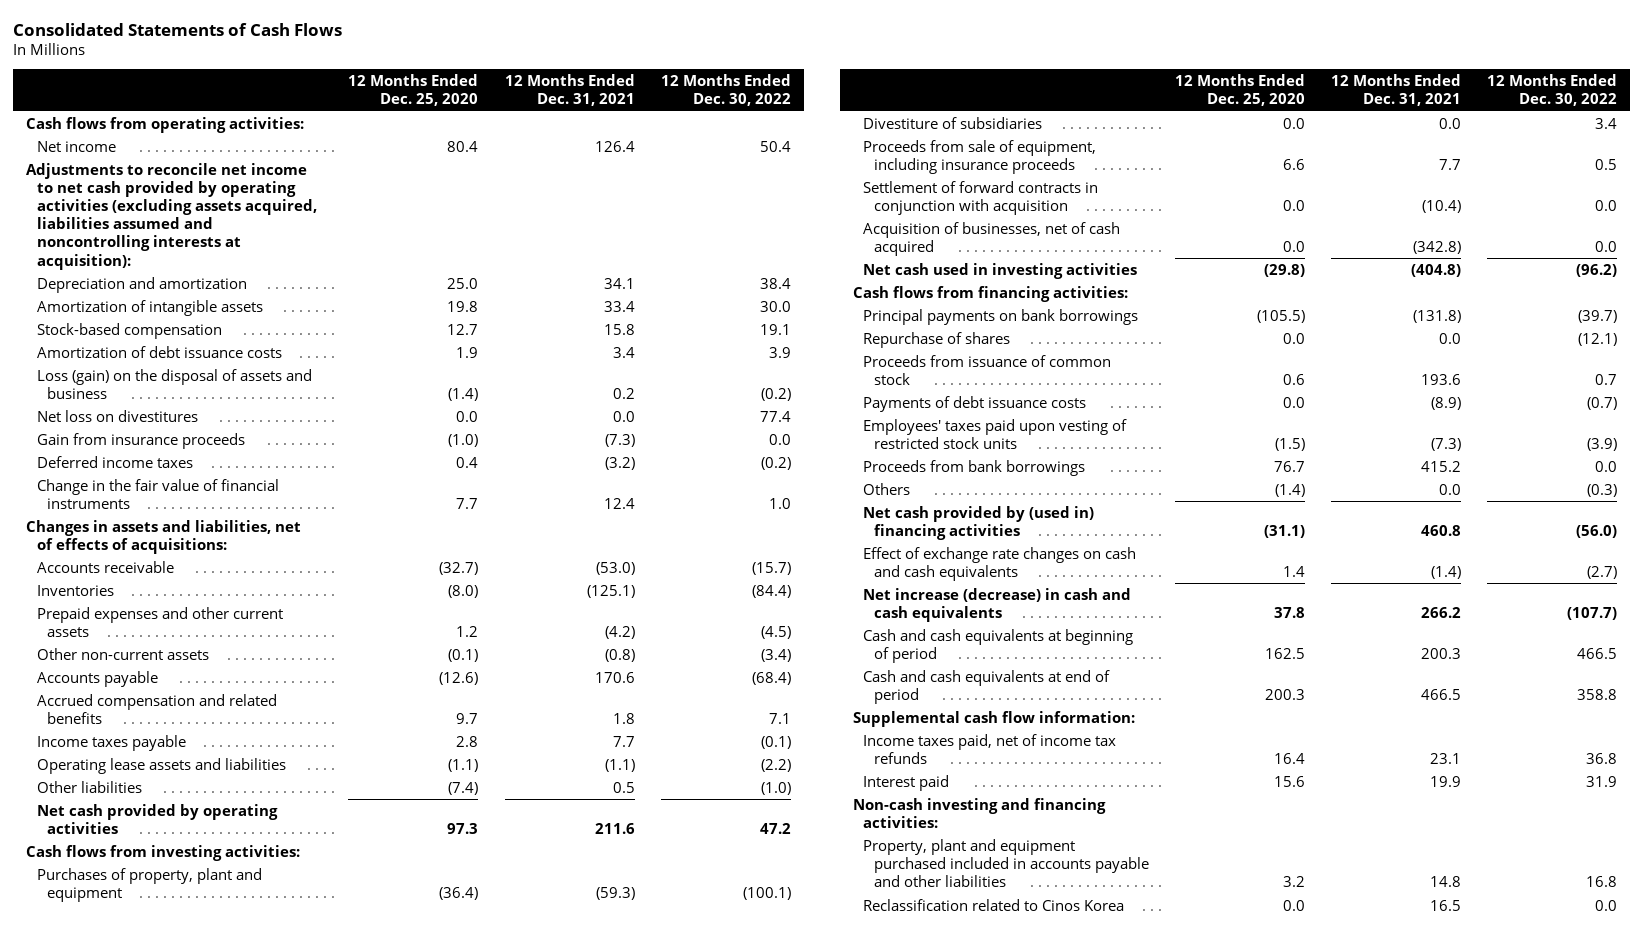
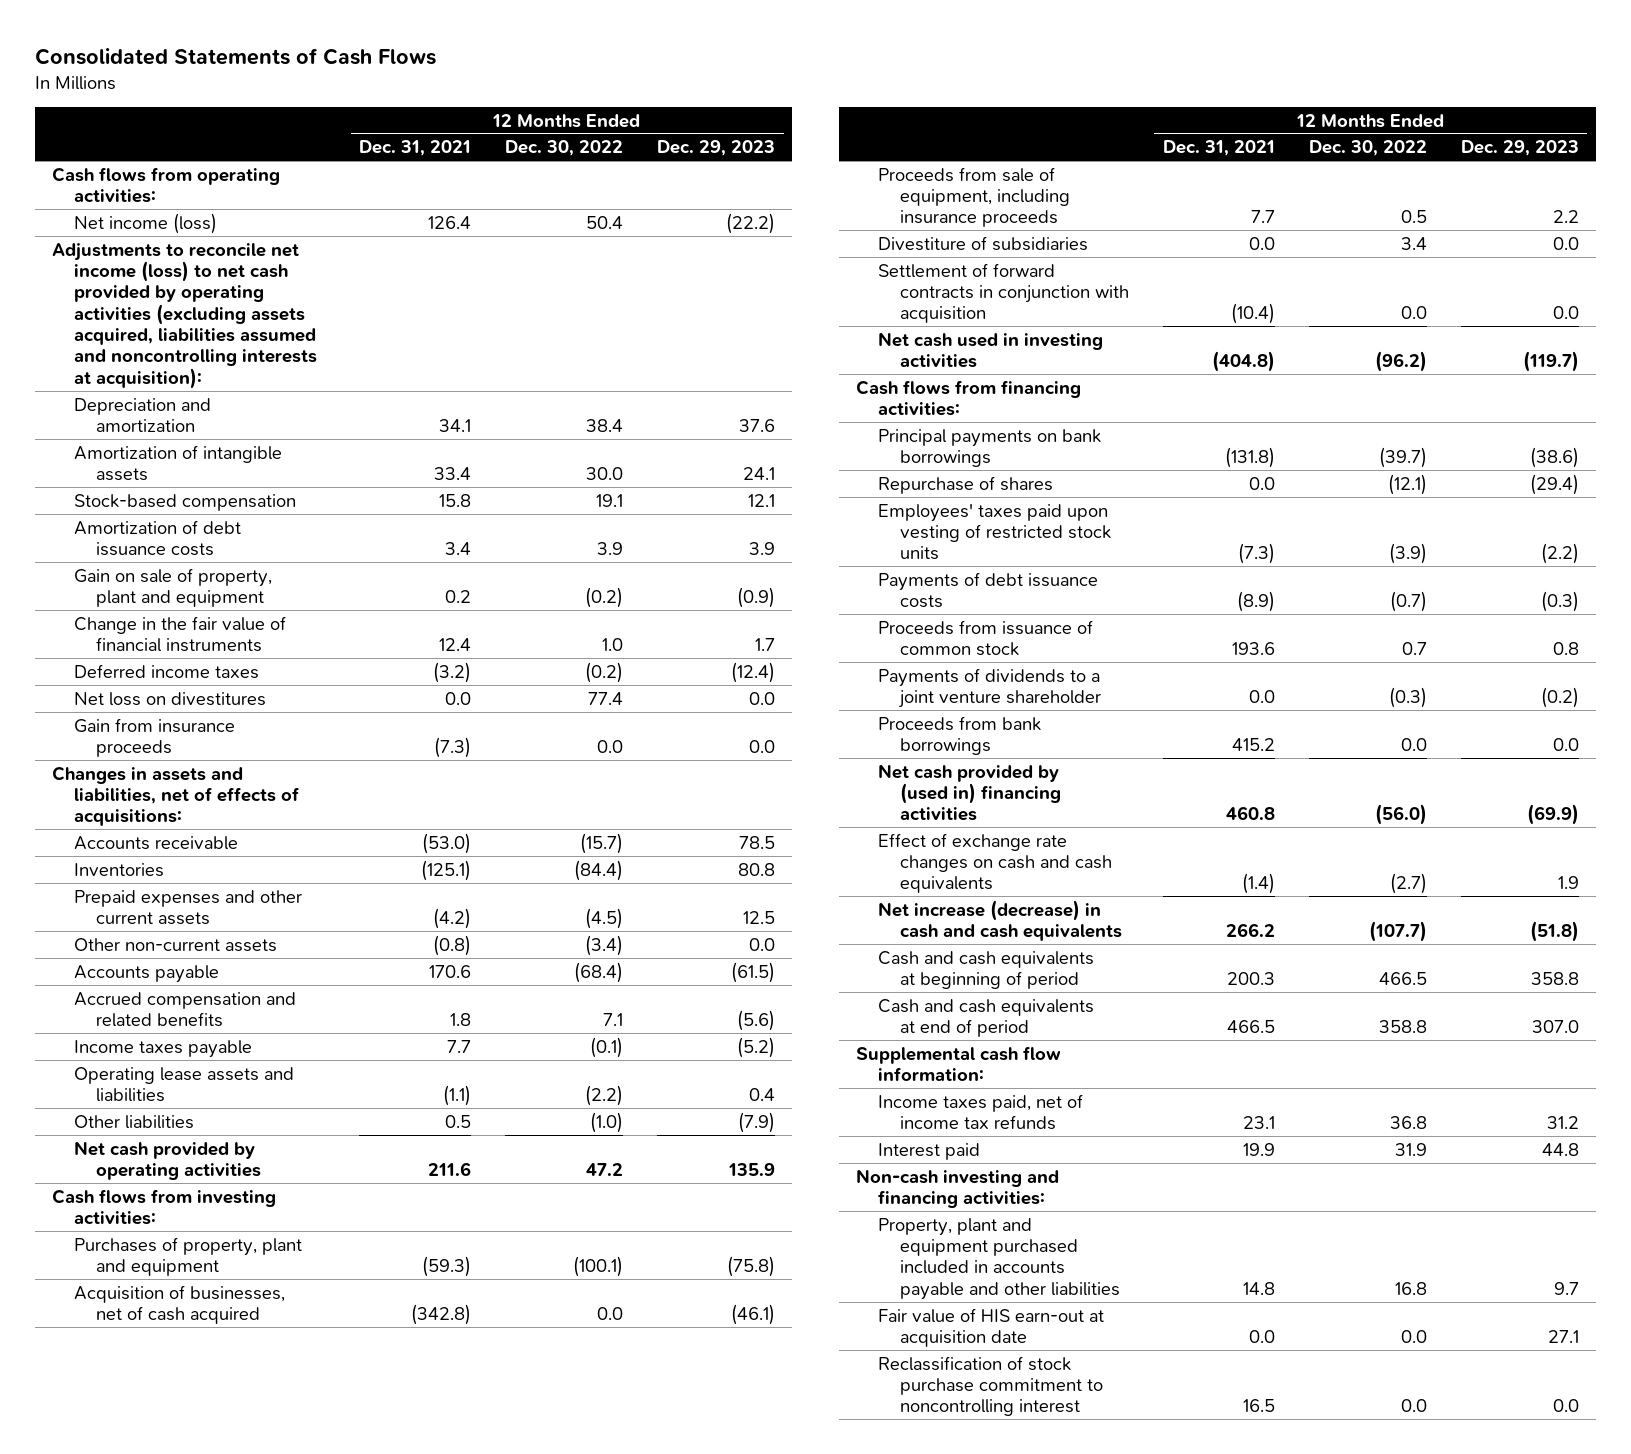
- | 12 Months Ended Dec. 25, 2020 | 12 Months Ended Dec. 31, 2021 | 12 Months Ended Dec. 30, 2022
+ | 12 Months Ended Dec. 31, 2021 | 12 Months Ended Dec. 30, 2022 | 12 Months Ended Dec. 29, 2023
- Net income | 80.4 | 126.4 | 50.4
- Adjustments to reconcile net income to net cash provided by operating activities (excluding assets acquired, liabilities assumed and noncontrolling interests at acquisition):
+ Net income (loss) | 126.4 | 50.4 | (22.2)
+ Adjustments to reconcile net income (loss) to net cash provided by operating activities (excluding assets acquired, liabilities assumed and noncontrolling interests at acquisition):
- Loss (gain) on the disposal of assets and business | (1.4) | 0.2 | (0.2)
+ Gain on sale of property, plant and equipment | 0.2 | (0.2) | (0.9)
moved up: Change in the fair value of financial instruments | 12.4 | 1.0 | 1.7
moved up: Deferred income taxes | (3.2) | (0.2) | (12.4)
moved up: Acquisition of businesses, net of cash acquired | (342.8) | 0.0 | (46.1)
moved down: Divestiture of subsidiaries | 0.0 | 3.4 | 0.0
moved down: Payments of debt issuance costs | (8.9) | (0.7) | (0.3)
moved down: Proceeds from issuance of common stock | 193.6 | 0.7 | 0.8
+ Payments of dividends to a joint venture shareholder | 0.0 | (0.3) | (0.2)
- Others | (1.4) | 0.0 | (0.3)
- Reclassification related to Cinos Korea | 0.0 | 16.5 | 0.0
+ Fair value of HIS earn-out at acquisition date | 0.0 | 0.0 | 27.1
+ Reclassification of stock purchase commitment to noncontrolling interest | 16.5 | 0.0 | 0.0

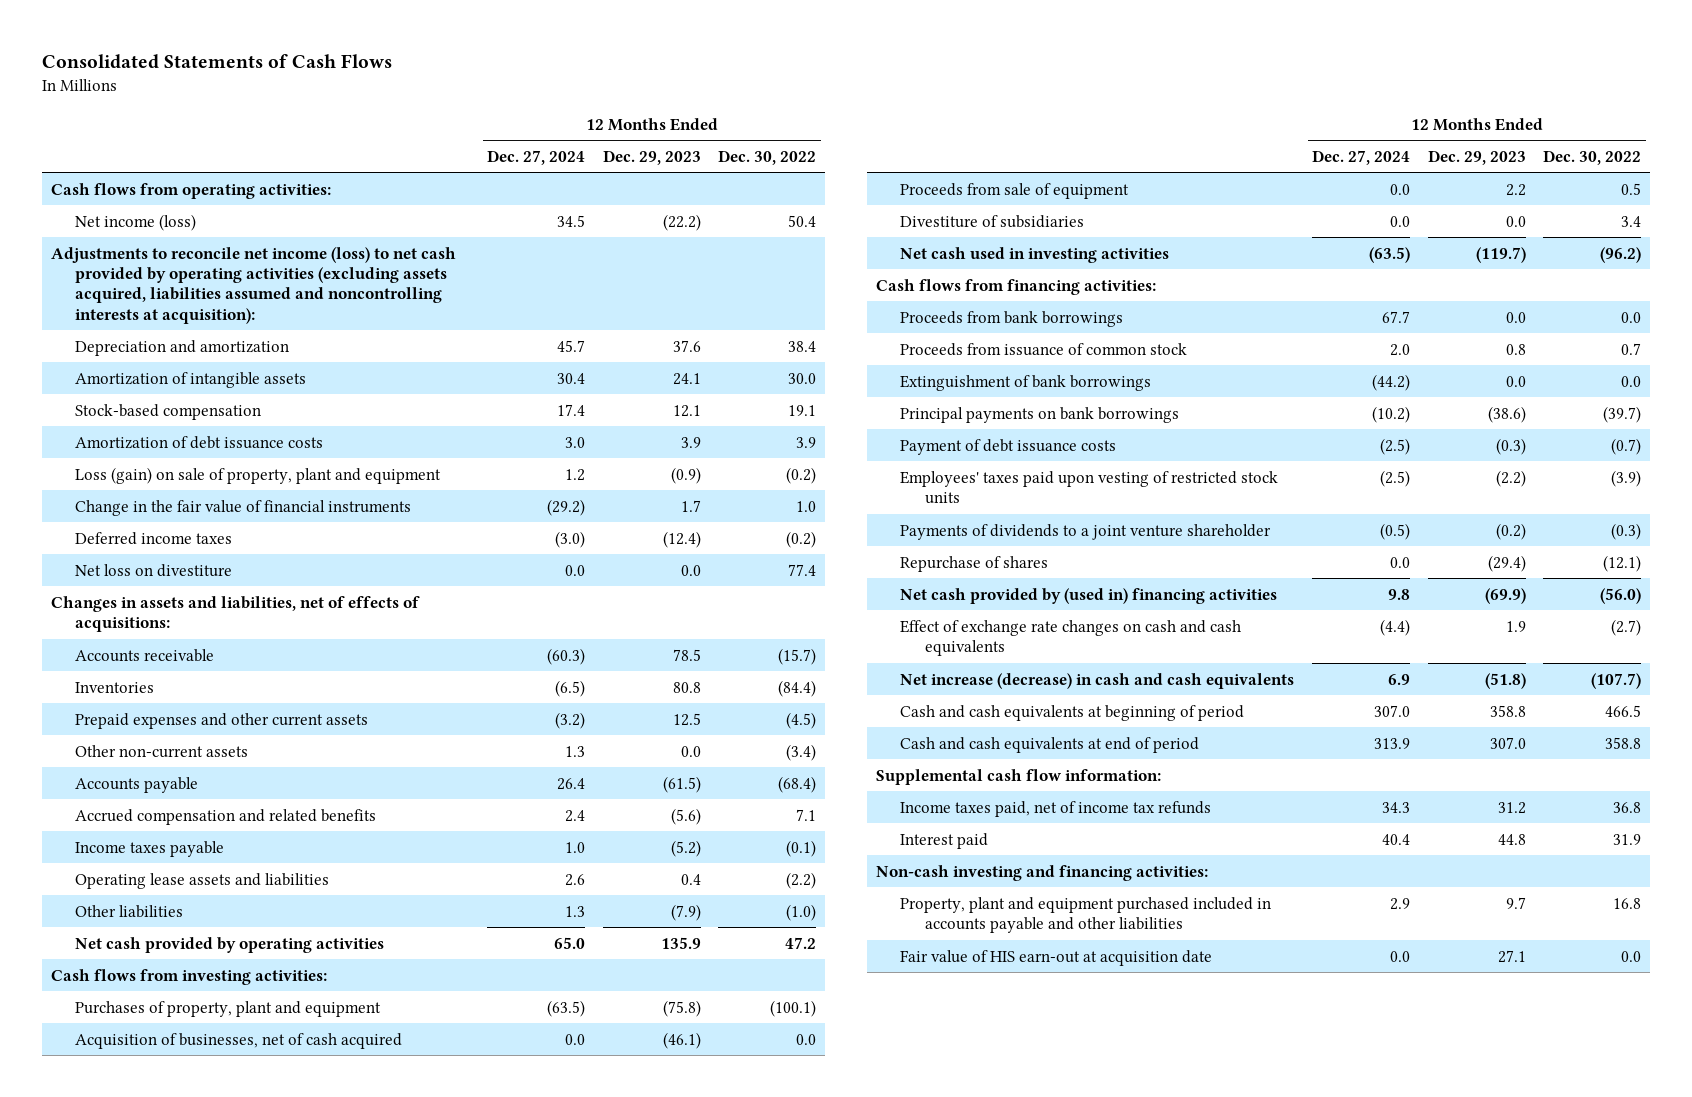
- | 12 Months Ended Dec. 31, 2021 | 12 Months Ended Dec. 30, 2022 | 12 Months Ended Dec. 29, 2023
+ | 12 Months Ended Dec. 27, 2024 | 12 Months Ended Dec. 29, 2023 | 12 Months Ended Dec. 30, 2022
- Gain on sale of property, plant and equipment | 0.2 | (0.2) | (0.9)
+ Loss (gain) on sale of property, plant and equipment | 1.2 | (0.9) | (0.2)
- Net loss on divestitures | 0.0 | 77.4 | 0.0
- Gain from insurance proceeds | (7.3) | 0.0 | 0.0
+ Net loss on divestiture | 0.0 | 0.0 | 77.4
- Proceeds from sale of equipment, including insurance proceeds | 7.7 | 0.5 | 2.2
+ Proceeds from sale of equipment | 0.0 | 2.2 | 0.5
- Settlement of forward contracts in conjunction with acquisition | (10.4) | 0.0 | 0.0
moved up: Proceeds from bank borrowings | 67.7 | 0.0 | 0.0
moved up: Proceeds from issuance of common stock | 2.0 | 0.8 | 0.7
+ Extinguishment of bank borrowings | (44.2) | 0.0 | 0.0
+ Payment of debt issuance costs | (2.5) | (0.3) | (0.7)
- Payments of debt issuance costs | (8.9) | (0.7) | (0.3)
moved down: Repurchase of shares | 0.0 | (29.4) | (12.1)
- Reclassification of stock purchase commitment to noncontrolling interest | 16.5 | 0.0 | 0.0

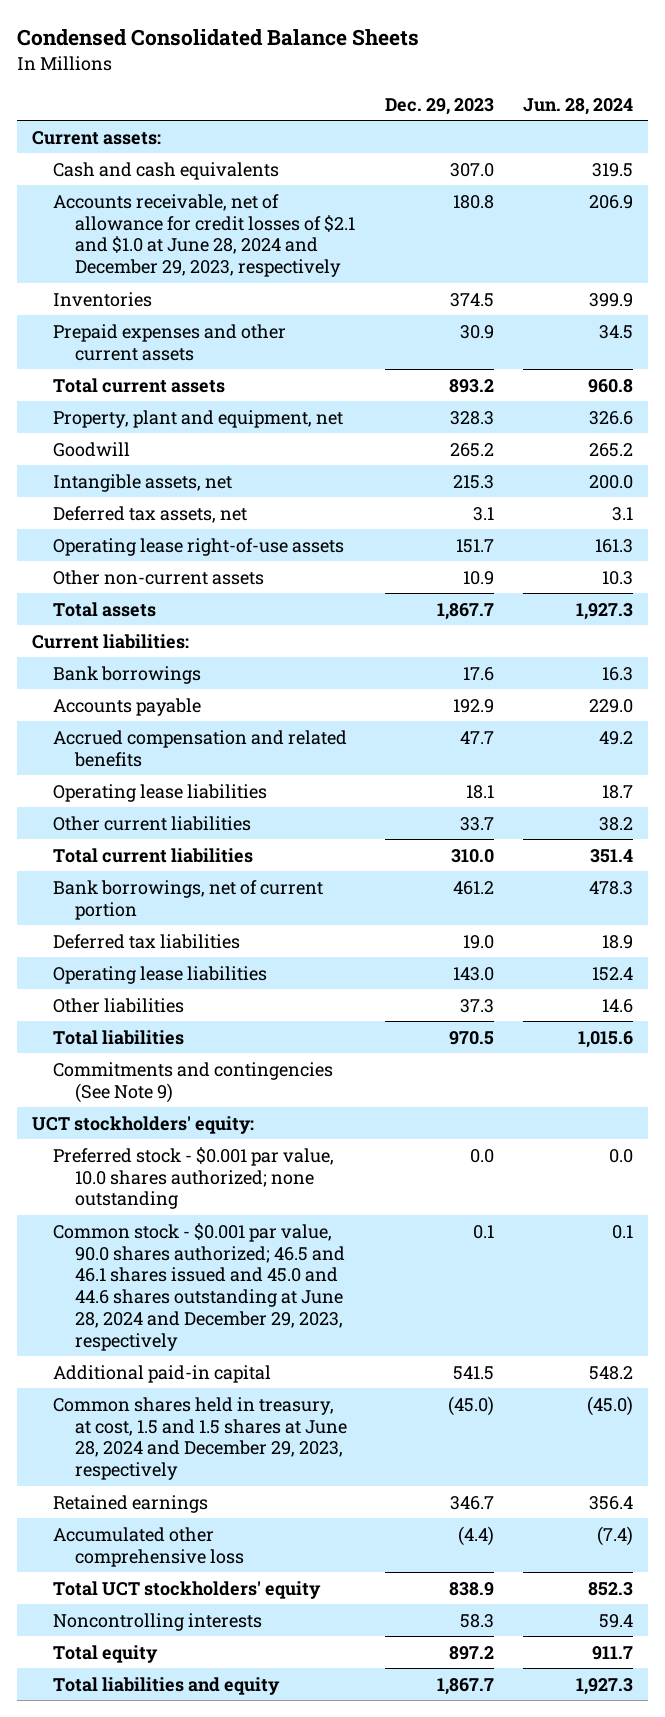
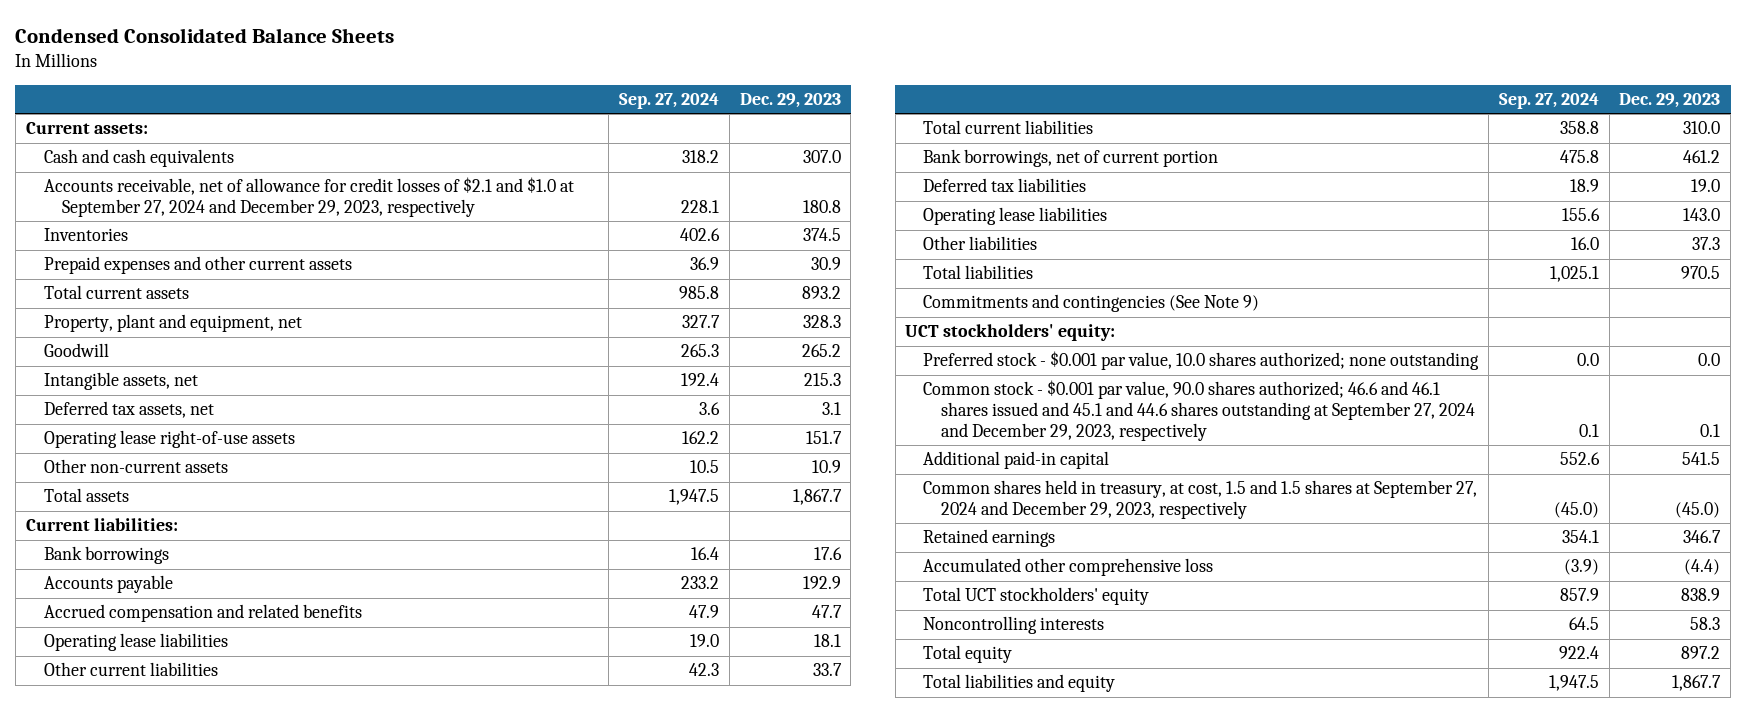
- | Dec. 29, 2023 | Jun. 28, 2024
+ | Sep. 27, 2024 | Dec. 29, 2023
- Accounts receivable, net of allowance for credit losses of $2.1 and $1.0 at June 28, 2024 and December 29, 2023, respectively | 180.8 | 206.9
+ Accounts receivable, net of allowance for credit losses of $2.1 and $1.0 at September 27, 2024 and December 29, 2023, respectively | 228.1 | 180.8
- Common stock - $0.001 par value, 90.0 shares authorized; 46.5 and 46.1 shares issued and 45.0 and 44.6 shares outstanding at June 28, 2024 and December 29, 2023, respectively | 0.1 | 0.1
+ Common stock - $0.001 par value, 90.0 shares authorized; 46.6 and 46.1 shares issued and 45.1 and 44.6 shares outstanding at September 27, 2024 and December 29, 2023, respectively | 0.1 | 0.1
- Common shares held in treasury, at cost, 1.5 and 1.5 shares at June 28, 2024 and December 29, 2023, respectively | (45.0) | (45.0)
+ Common shares held in treasury, at cost, 1.5 and 1.5 shares at September 27, 2024 and December 29, 2023, respectively | (45.0) | (45.0)

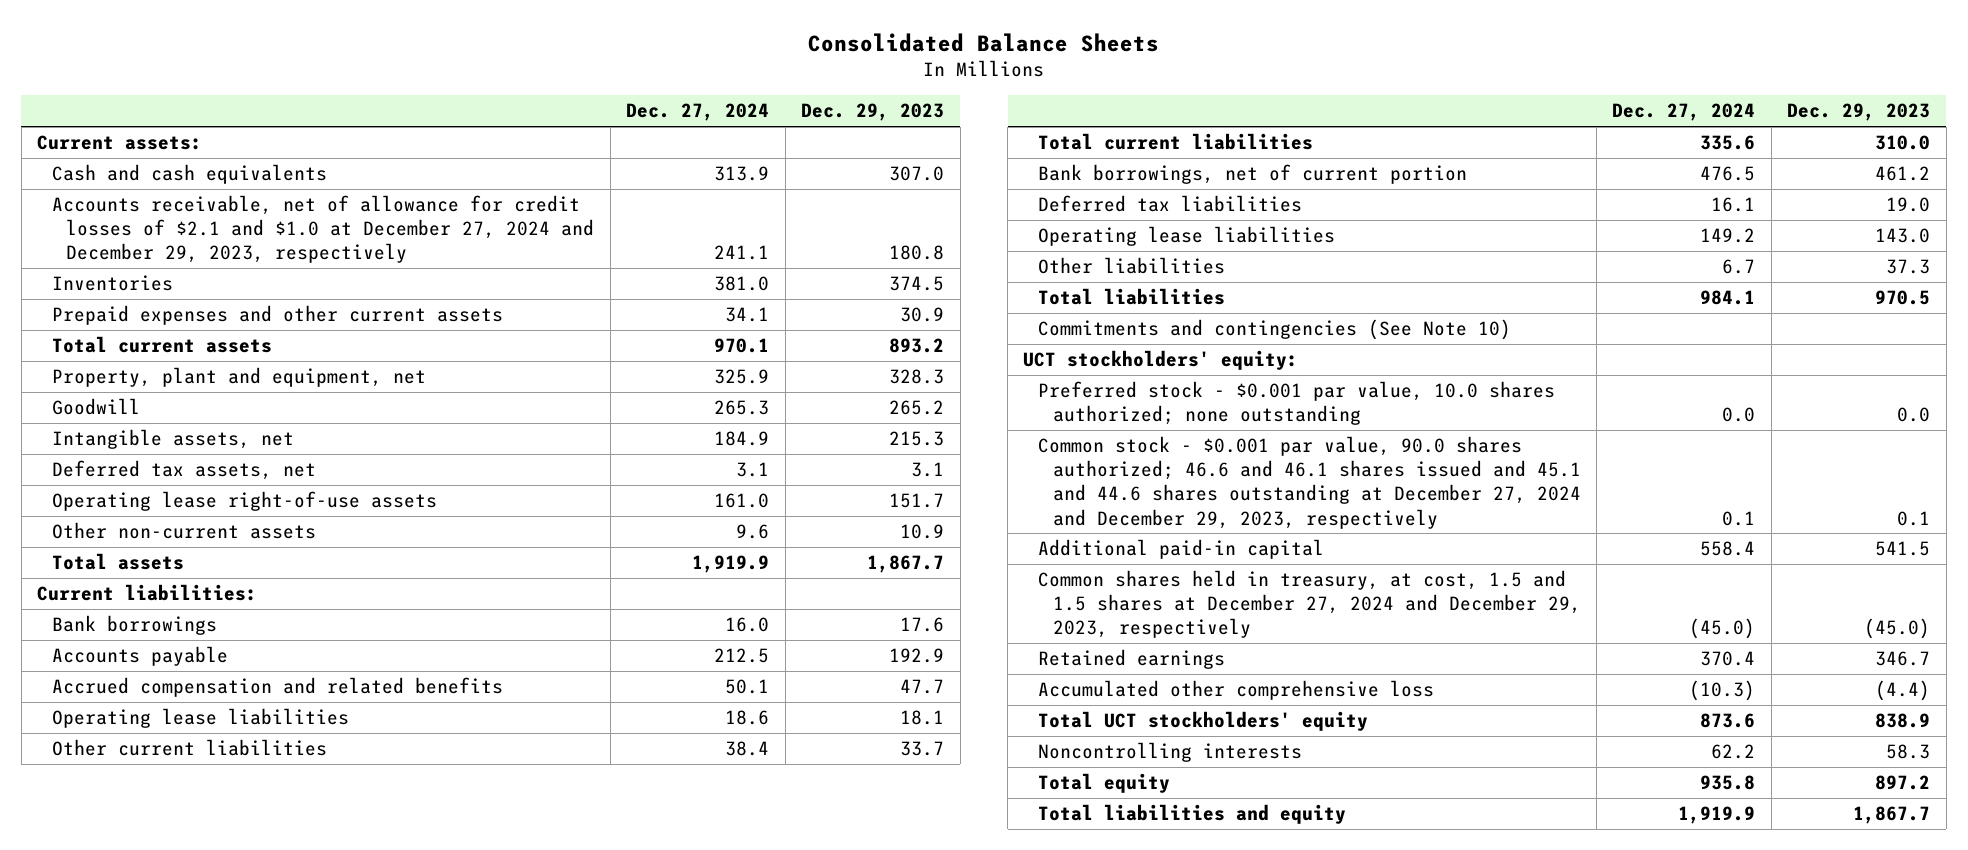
- Condensed Consolidated Balance Sheets
+ Consolidated Balance Sheets
- | Sep. 27, 2024 | Dec. 29, 2023
+ | Dec. 27, 2024 | Dec. 29, 2023
- Accounts receivable, net of allowance for credit losses of $2.1 and $1.0 at September 27, 2024 and December 29, 2023, respectively | 228.1 | 180.8
+ Accounts receivable, net of allowance for credit losses of $2.1 and $1.0 at December 27, 2024 and December 29, 2023, respectively | 241.1 | 180.8
- Commitments and contingencies (See Note 9)
+ Commitments and contingencies (See Note 10)
- Common stock - $0.001 par value, 90.0 shares authorized; 46.6 and 46.1 shares issued and 45.1 and 44.6 shares outstanding at September 27, 2024 and December 29, 2023, respectively | 0.1 | 0.1
+ Common stock - $0.001 par value, 90.0 shares authorized; 46.6 and 46.1 shares issued and 45.1 and 44.6 shares outstanding at December 27, 2024 and December 29, 2023, respectively | 0.1 | 0.1
- Common shares held in treasury, at cost, 1.5 and 1.5 shares at September 27, 2024 and December 29, 2023, respectively | (45.0) | (45.0)
+ Common shares held in treasury, at cost, 1.5 and 1.5 shares at December 27, 2024 and December 29, 2023, respectively | (45.0) | (45.0)

